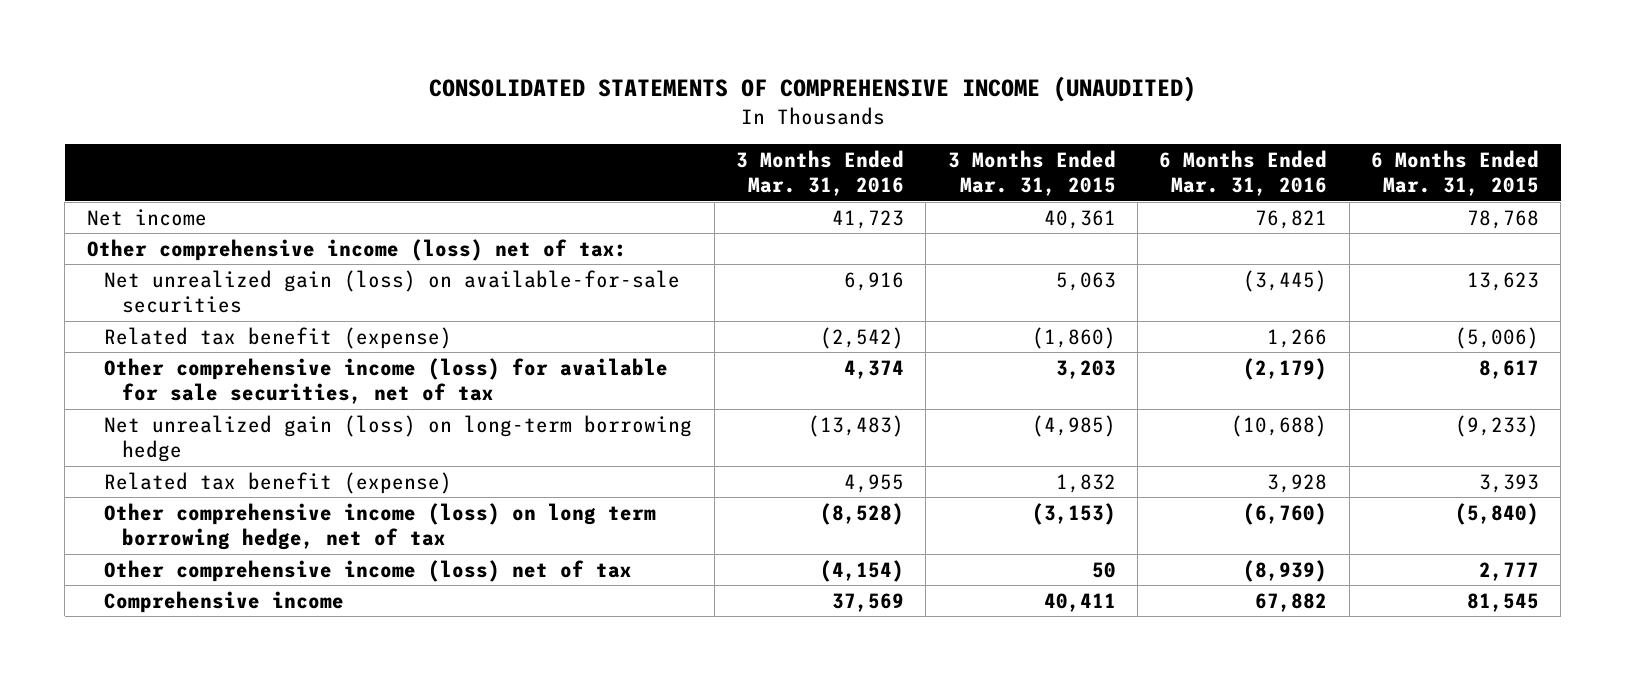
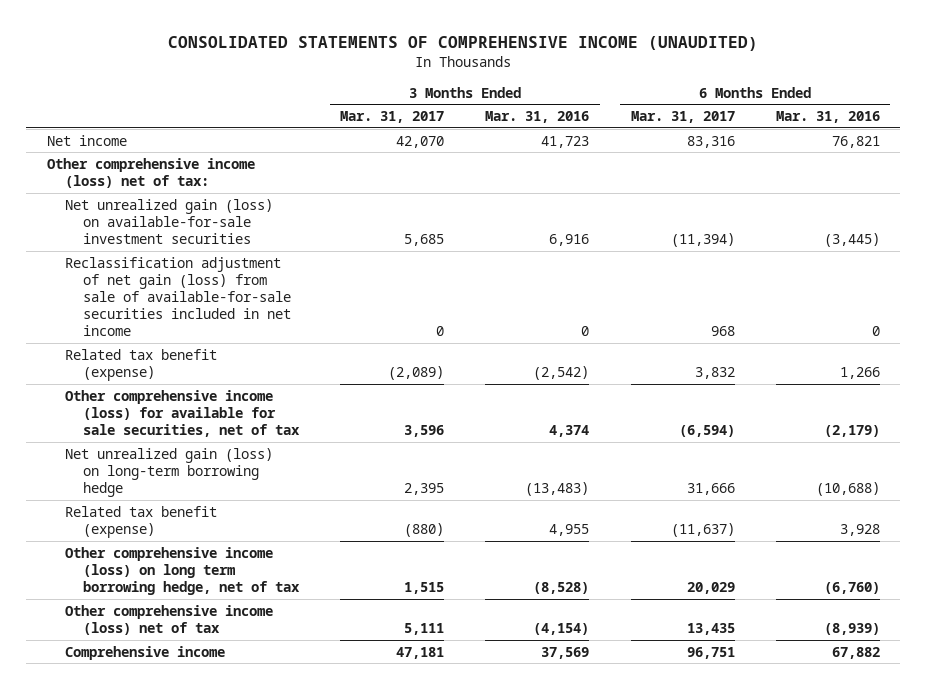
- | 3 Months Ended Mar. 31, 2016 | 3 Months Ended Mar. 31, 2015 | 6 Months Ended Mar. 31, 2016 | 6 Months Ended Mar. 31, 2015
+ | 3 Months Ended Mar. 31, 2017 | 3 Months Ended Mar. 31, 2016 | 6 Months Ended Mar. 31, 2017 | 6 Months Ended Mar. 31, 2016
- Net unrealized gain (loss) on available-for-sale securities | 6,916 | 5,063 | (3,445) | 13,623
+ Net unrealized gain (loss) on available-for-sale investment securities | 5,685 | 6,916 | (11,394) | (3,445)
+ Reclassification adjustment of net gain (loss) from sale of available-for-sale securities included in net income | 0 | 0 | 968 | 0

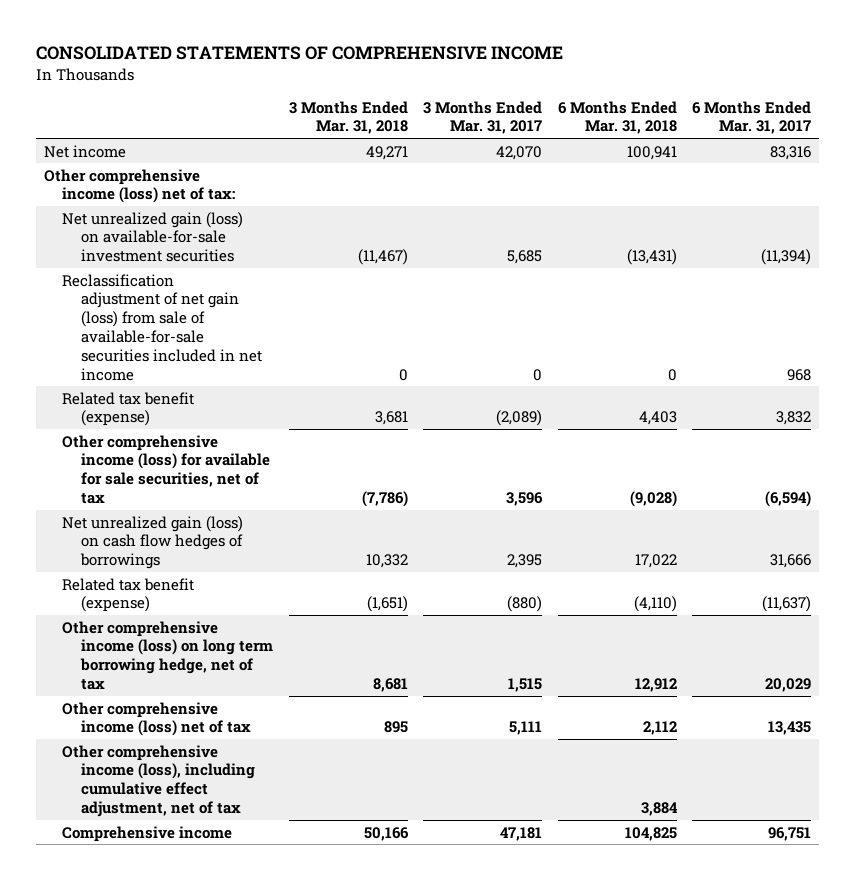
- CONSOLIDATED STATEMENTS OF COMPREHENSIVE INCOME (UNAUDITED)
+ CONSOLIDATED STATEMENTS OF COMPREHENSIVE INCOME
- | 3 Months Ended Mar. 31, 2017 | 3 Months Ended Mar. 31, 2016 | 6 Months Ended Mar. 31, 2017 | 6 Months Ended Mar. 31, 2016
+ | 3 Months Ended Mar. 31, 2018 | 3 Months Ended Mar. 31, 2017 | 6 Months Ended Mar. 31, 2018 | 6 Months Ended Mar. 31, 2017
- Net unrealized gain (loss) on long-term borrowing hedge | 2,395 | (13,483) | 31,666 | (10,688)
+ Net unrealized gain (loss) on cash flow hedges of borrowings | 10,332 | 2,395 | 17,022 | 31,666
+ Other comprehensive income (loss), including cumulative effect adjustment, net of tax | | | 3,884 |

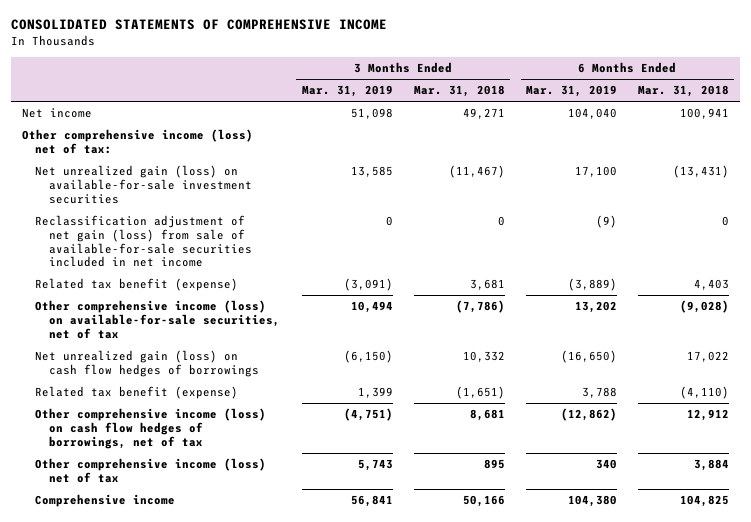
- | 3 Months Ended Mar. 31, 2018 | 3 Months Ended Mar. 31, 2017 | 6 Months Ended Mar. 31, 2018 | 6 Months Ended Mar. 31, 2017
+ | 3 Months Ended Mar. 31, 2019 | 3 Months Ended Mar. 31, 2018 | 6 Months Ended Mar. 31, 2019 | 6 Months Ended Mar. 31, 2018
- Other comprehensive income (loss) for available for sale securities, net of tax | (7,786) | 3,596 | (9,028) | (6,594)
+ Other comprehensive income (loss) on available-for-sale securities, net of tax | 10,494 | (7,786) | 13,202 | (9,028)
- Other comprehensive income (loss) on long term borrowing hedge, net of tax | 8,681 | 1,515 | 12,912 | 20,029
- Other comprehensive income (loss) net of tax | 895 | 5,111 | 2,112 | 13,435
- Other comprehensive income (loss), including cumulative effect adjustment, net of tax | | | 3,884 |
+ Other comprehensive income (loss) on cash flow hedges of borrowings, net of tax | (4,751) | 8,681 | (12,862) | 12,912
+ Other comprehensive income (loss) net of tax | 5,743 | 895 | 340 | 3,884

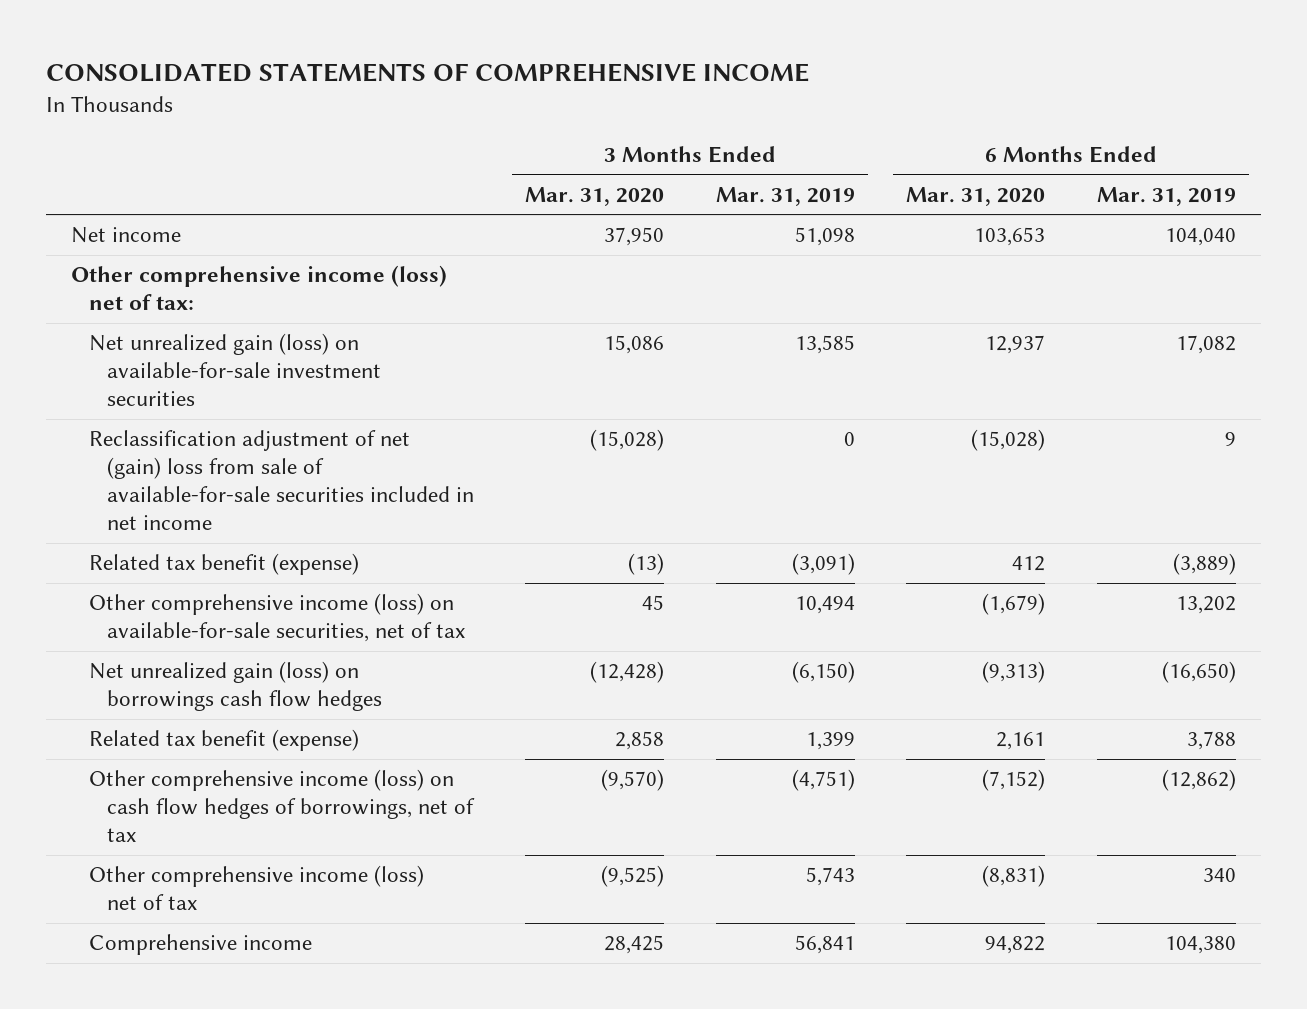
- | 3 Months Ended Mar. 31, 2019 | 3 Months Ended Mar. 31, 2018 | 6 Months Ended Mar. 31, 2019 | 6 Months Ended Mar. 31, 2018
+ | 3 Months Ended Mar. 31, 2020 | 3 Months Ended Mar. 31, 2019 | 6 Months Ended Mar. 31, 2020 | 6 Months Ended Mar. 31, 2019
- Net unrealized gain (loss) on available-for-sale investment securities | 13,585 | (11,467) | 17,100 | (13,431)
- Reclassification adjustment of net gain (loss) from sale of available-for-sale securities included in net income | 0 | 0 | (9) | 0
+ Net unrealized gain (loss) on available-for-sale investment securities | 15,086 | 13,585 | 12,937 | 17,082
+ Reclassification adjustment of net (gain) loss from sale of available-for-sale securities included in net income | (15,028) | 0 | (15,028) | 9
- Net unrealized gain (loss) on cash flow hedges of borrowings | (6,150) | 10,332 | (16,650) | 17,022
+ Net unrealized gain (loss) on borrowings cash flow hedges | (12,428) | (6,150) | (9,313) | (16,650)

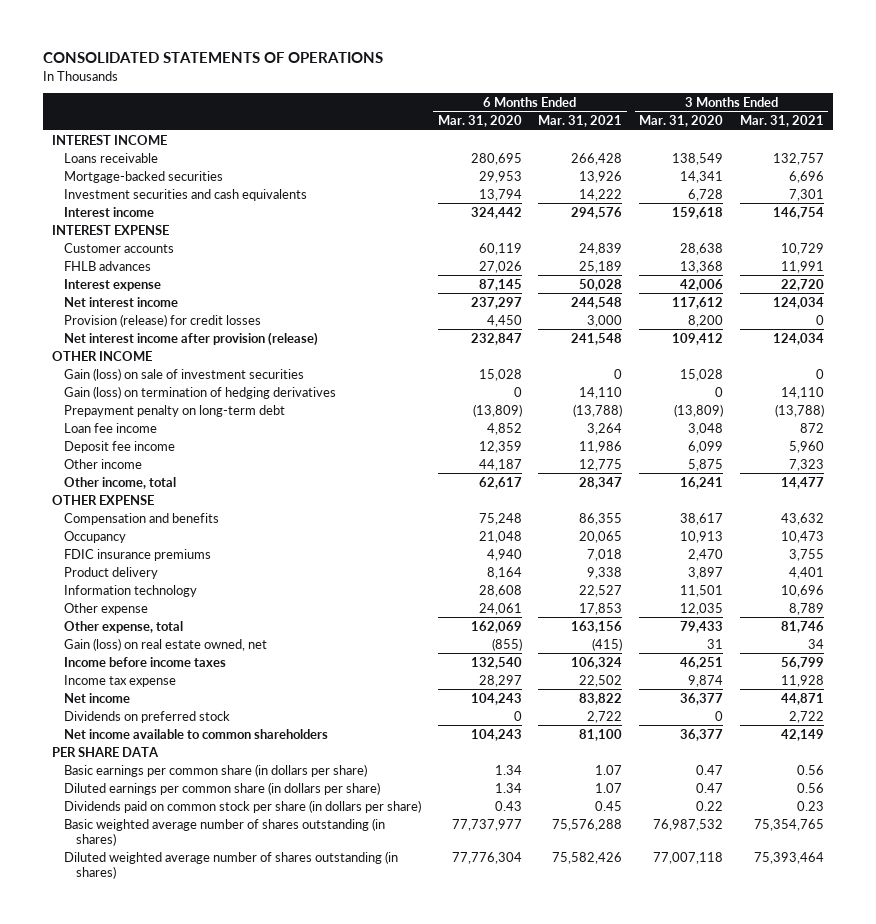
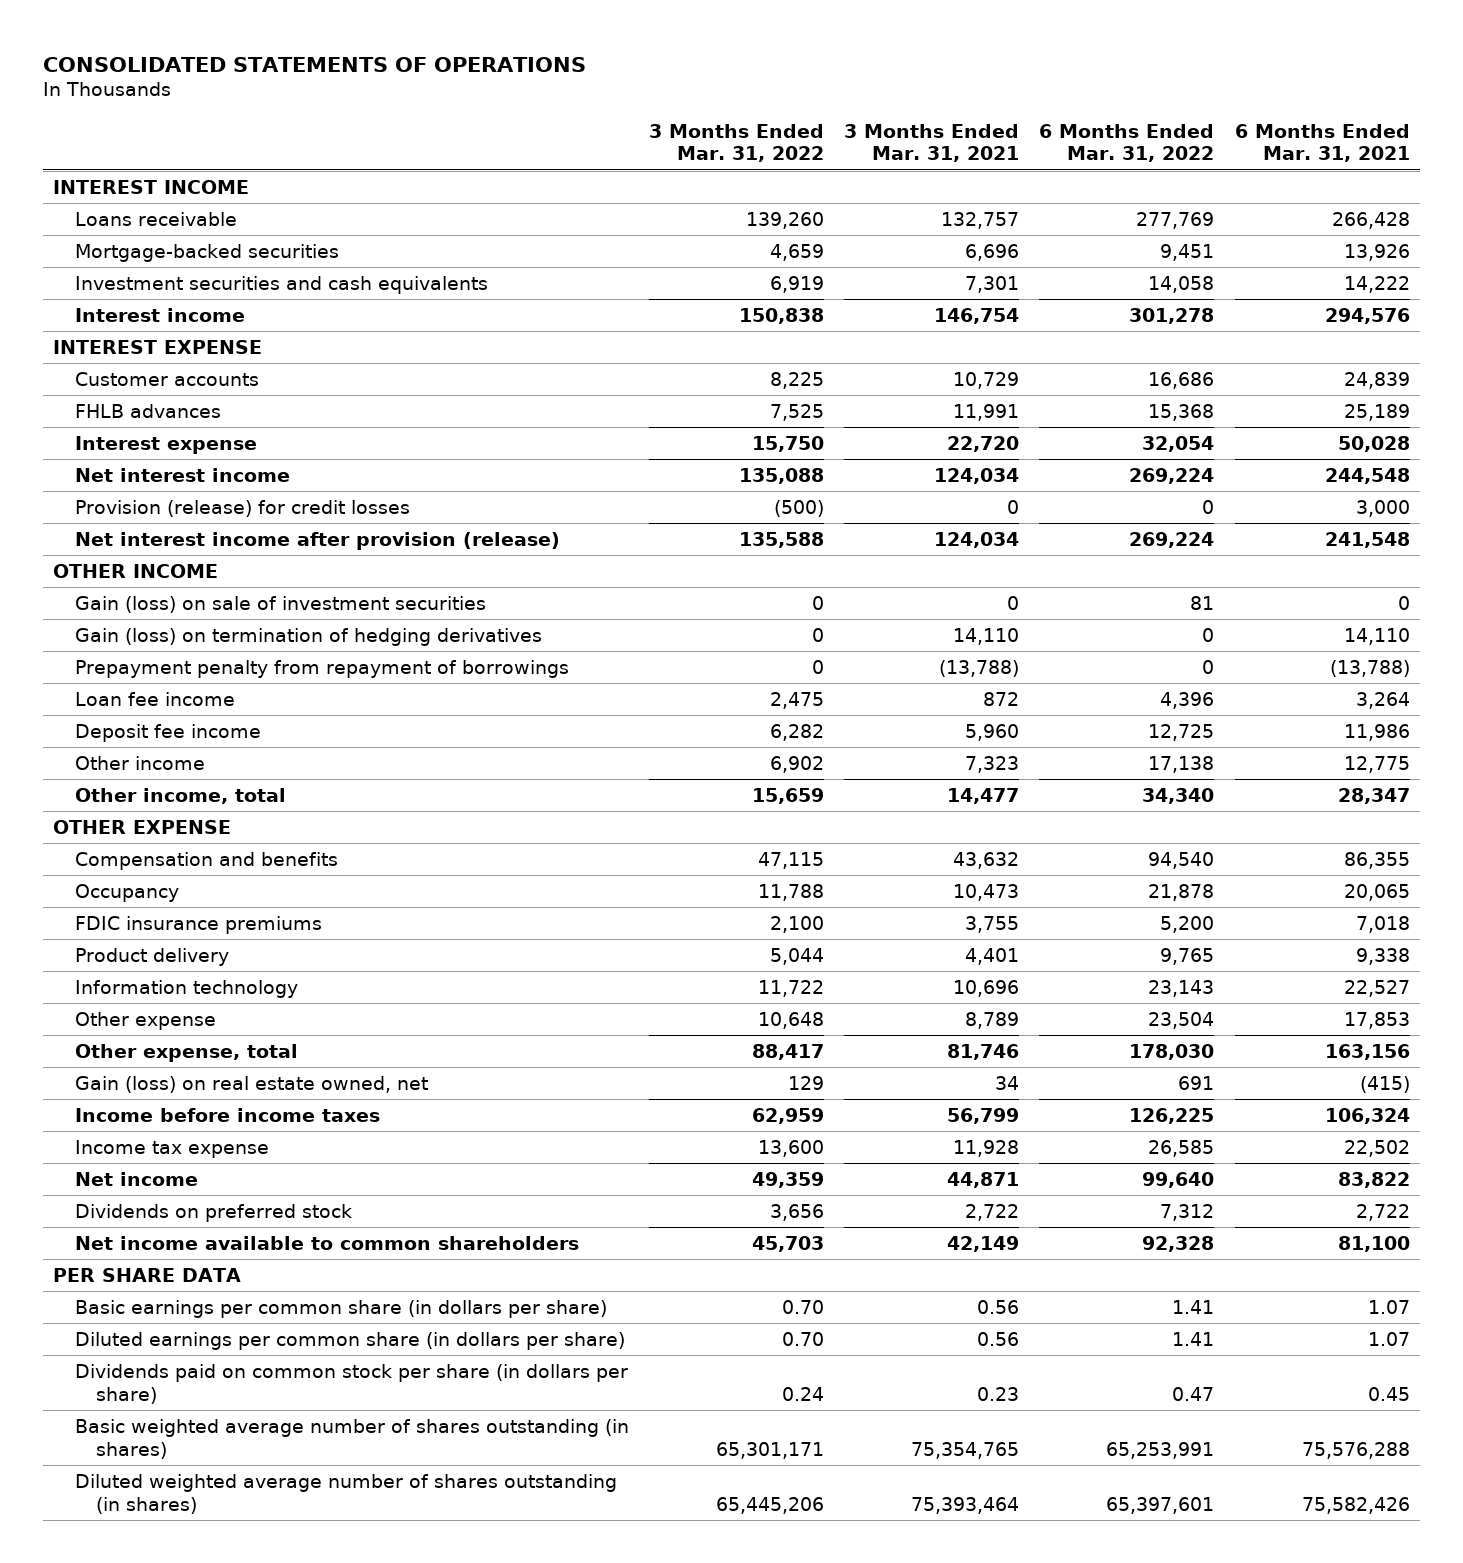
- | 6 Months Ended Mar. 31, 2020 | 6 Months Ended Mar. 31, 2021 | 3 Months Ended Mar. 31, 2020 | 3 Months Ended Mar. 31, 2021
+ | 3 Months Ended Mar. 31, 2022 | 3 Months Ended Mar. 31, 2021 | 6 Months Ended Mar. 31, 2022 | 6 Months Ended Mar. 31, 2021
- Prepayment penalty on long-term debt | (13,809) | (13,788) | (13,809) | (13,788)
+ Prepayment penalty from repayment of borrowings | 0 | (13,788) | 0 | (13,788)

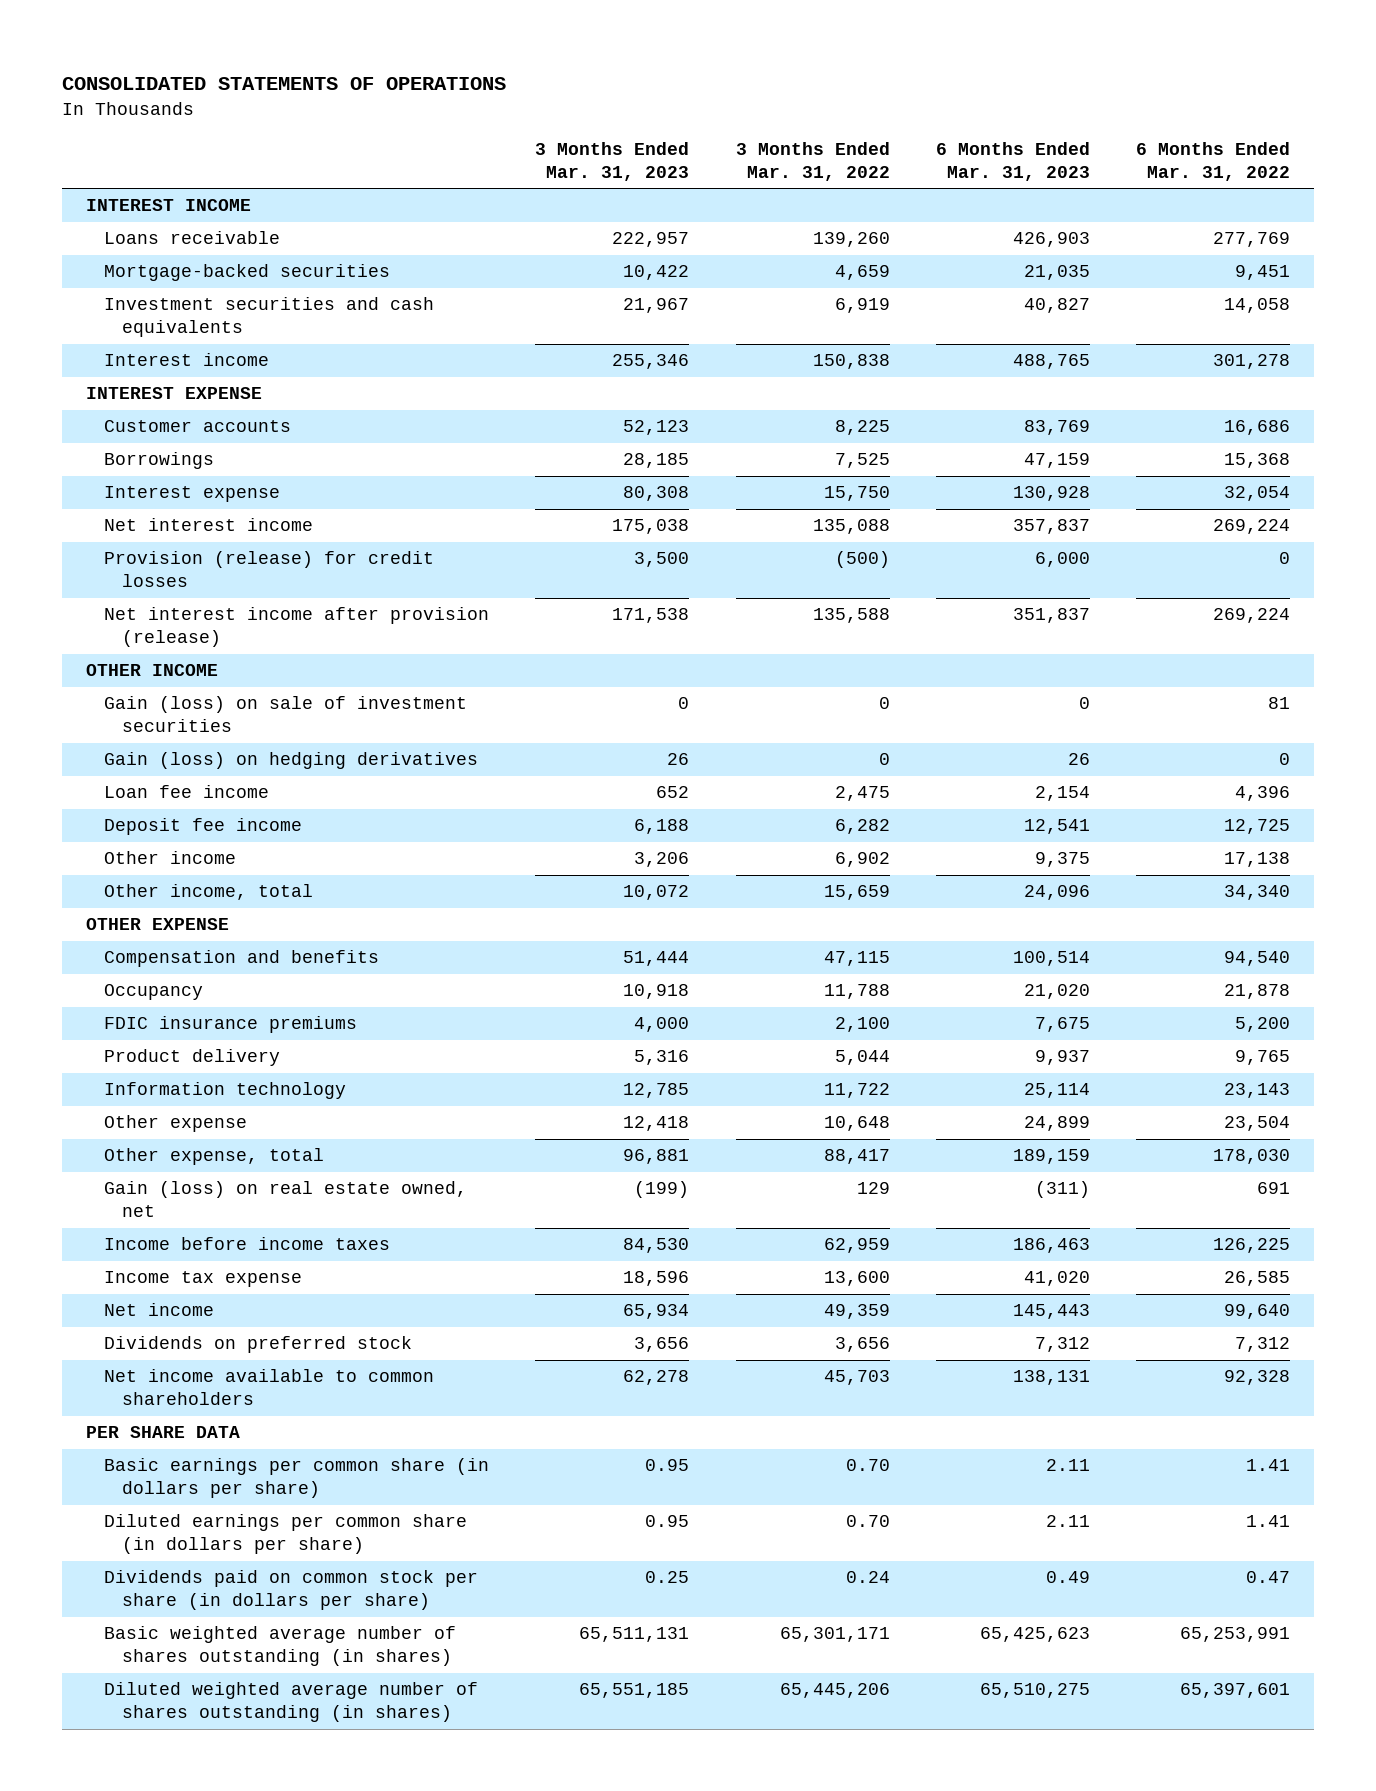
- | 3 Months Ended Mar. 31, 2022 | 3 Months Ended Mar. 31, 2021 | 6 Months Ended Mar. 31, 2022 | 6 Months Ended Mar. 31, 2021
+ | 3 Months Ended Mar. 31, 2023 | 3 Months Ended Mar. 31, 2022 | 6 Months Ended Mar. 31, 2023 | 6 Months Ended Mar. 31, 2022
- FHLB advances | 7,525 | 11,991 | 15,368 | 25,189
+ Borrowings | 28,185 | 7,525 | 47,159 | 15,368
- Gain (loss) on termination of hedging derivatives | 0 | 14,110 | 0 | 14,110
- Prepayment penalty from repayment of borrowings | 0 | (13,788) | 0 | (13,788)
+ Gain (loss) on hedging derivatives | 26 | 0 | 26 | 0

